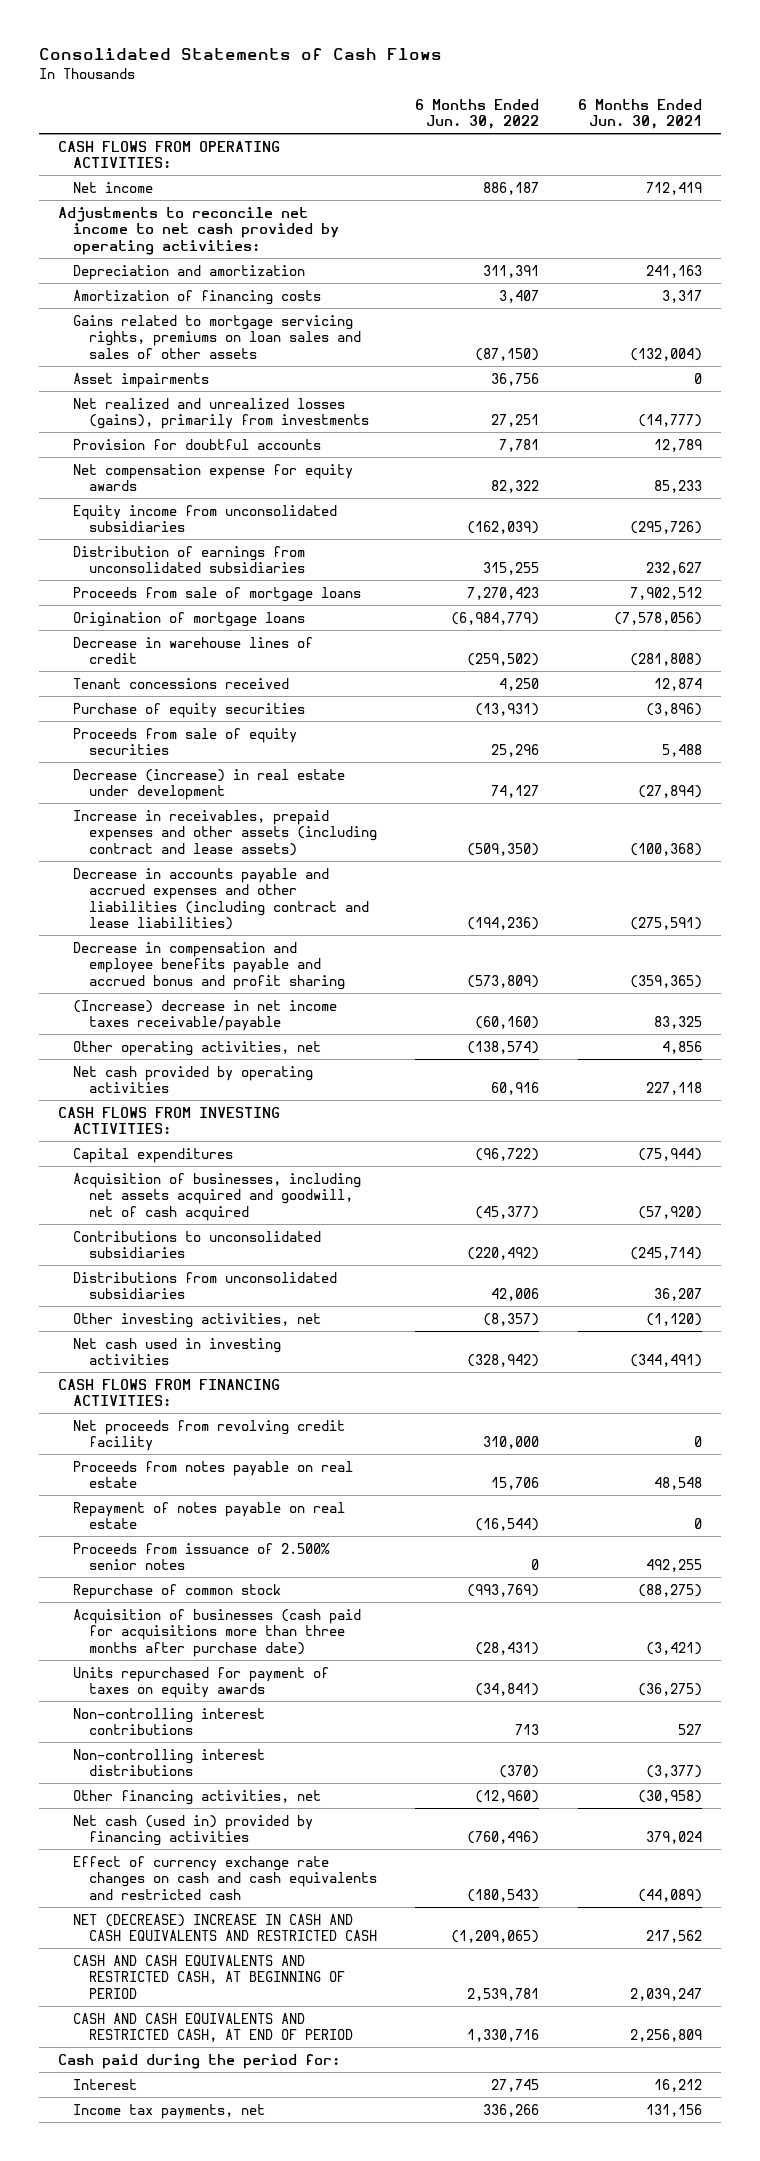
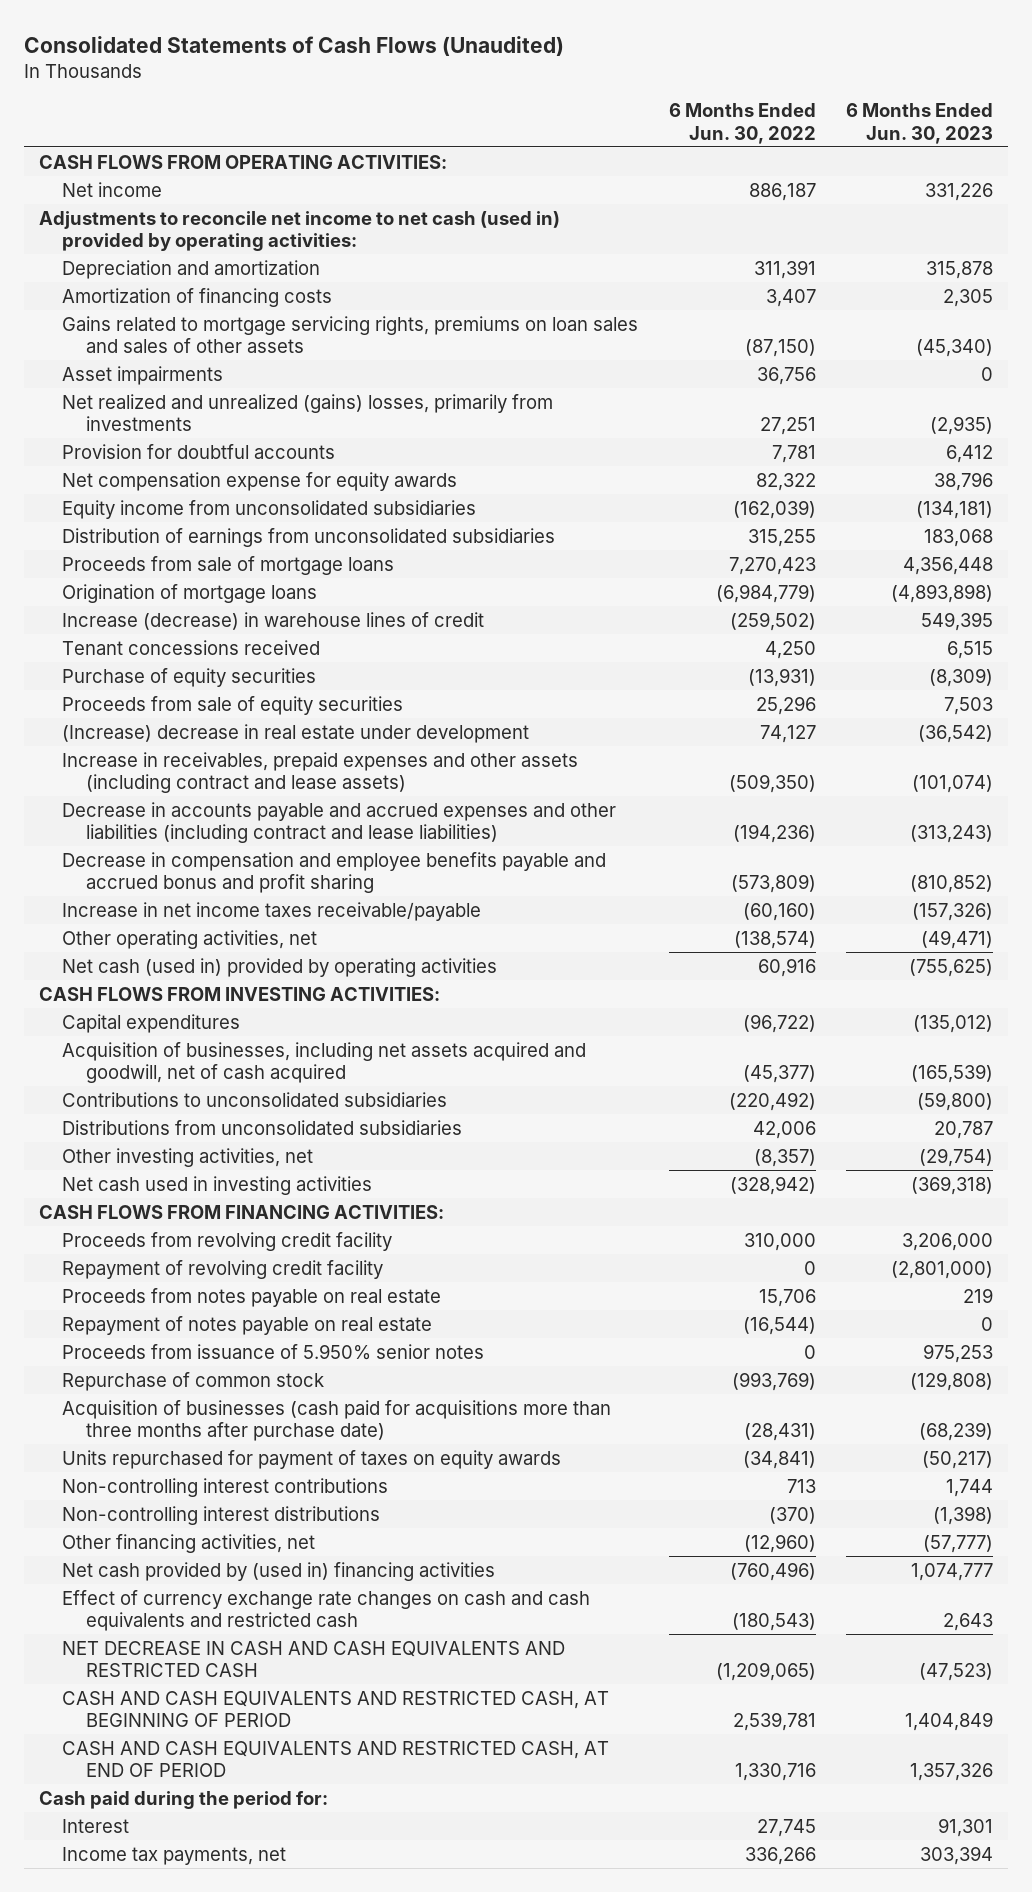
- Consolidated Statements of Cash Flows
+ Consolidated Statements of Cash Flows (Unaudited)
- | 6 Months Ended Jun. 30, 2022 | 6 Months Ended Jun. 30, 2021
+ | 6 Months Ended Jun. 30, 2022 | 6 Months Ended Jun. 30, 2023
- Adjustments to reconcile net income to net cash provided by operating activities:
+ Adjustments to reconcile net income to net cash (used in) provided by operating activities:
- Net realized and unrealized losses (gains), primarily from investments | 27,251 | (14,777)
+ Net realized and unrealized (gains) losses, primarily from investments | 27,251 | (2,935)
- Decrease in warehouse lines of credit | (259,502) | (281,808)
+ Increase (decrease) in warehouse lines of credit | (259,502) | 549,395
- Decrease (increase) in real estate under development | 74,127 | (27,894)
+ (Increase) decrease in real estate under development | 74,127 | (36,542)
- (Increase) decrease in net income taxes receivable/payable | (60,160) | 83,325
+ Increase in net income taxes receivable/payable | (60,160) | (157,326)
- Net cash provided by operating activities | 60,916 | 227,118
+ Net cash (used in) provided by operating activities | 60,916 | (755,625)
- Net proceeds from revolving credit facility | 310,000 | 0
+ Proceeds from revolving credit facility | 310,000 | 3,206,000
+ Repayment of revolving credit facility | 0 | (2,801,000)
- Proceeds from issuance of 2.500% senior notes | 0 | 492,255
+ Proceeds from issuance of 5.950% senior notes | 0 | 975,253
- Net cash (used in) provided by financing activities | (760,496) | 379,024
+ Net cash provided by (used in) financing activities | (760,496) | 1,074,777
- NET (DECREASE) INCREASE IN CASH AND CASH EQUIVALENTS AND RESTRICTED CASH | (1,209,065) | 217,562
+ NET DECREASE IN CASH AND CASH EQUIVALENTS AND RESTRICTED CASH | (1,209,065) | (47,523)

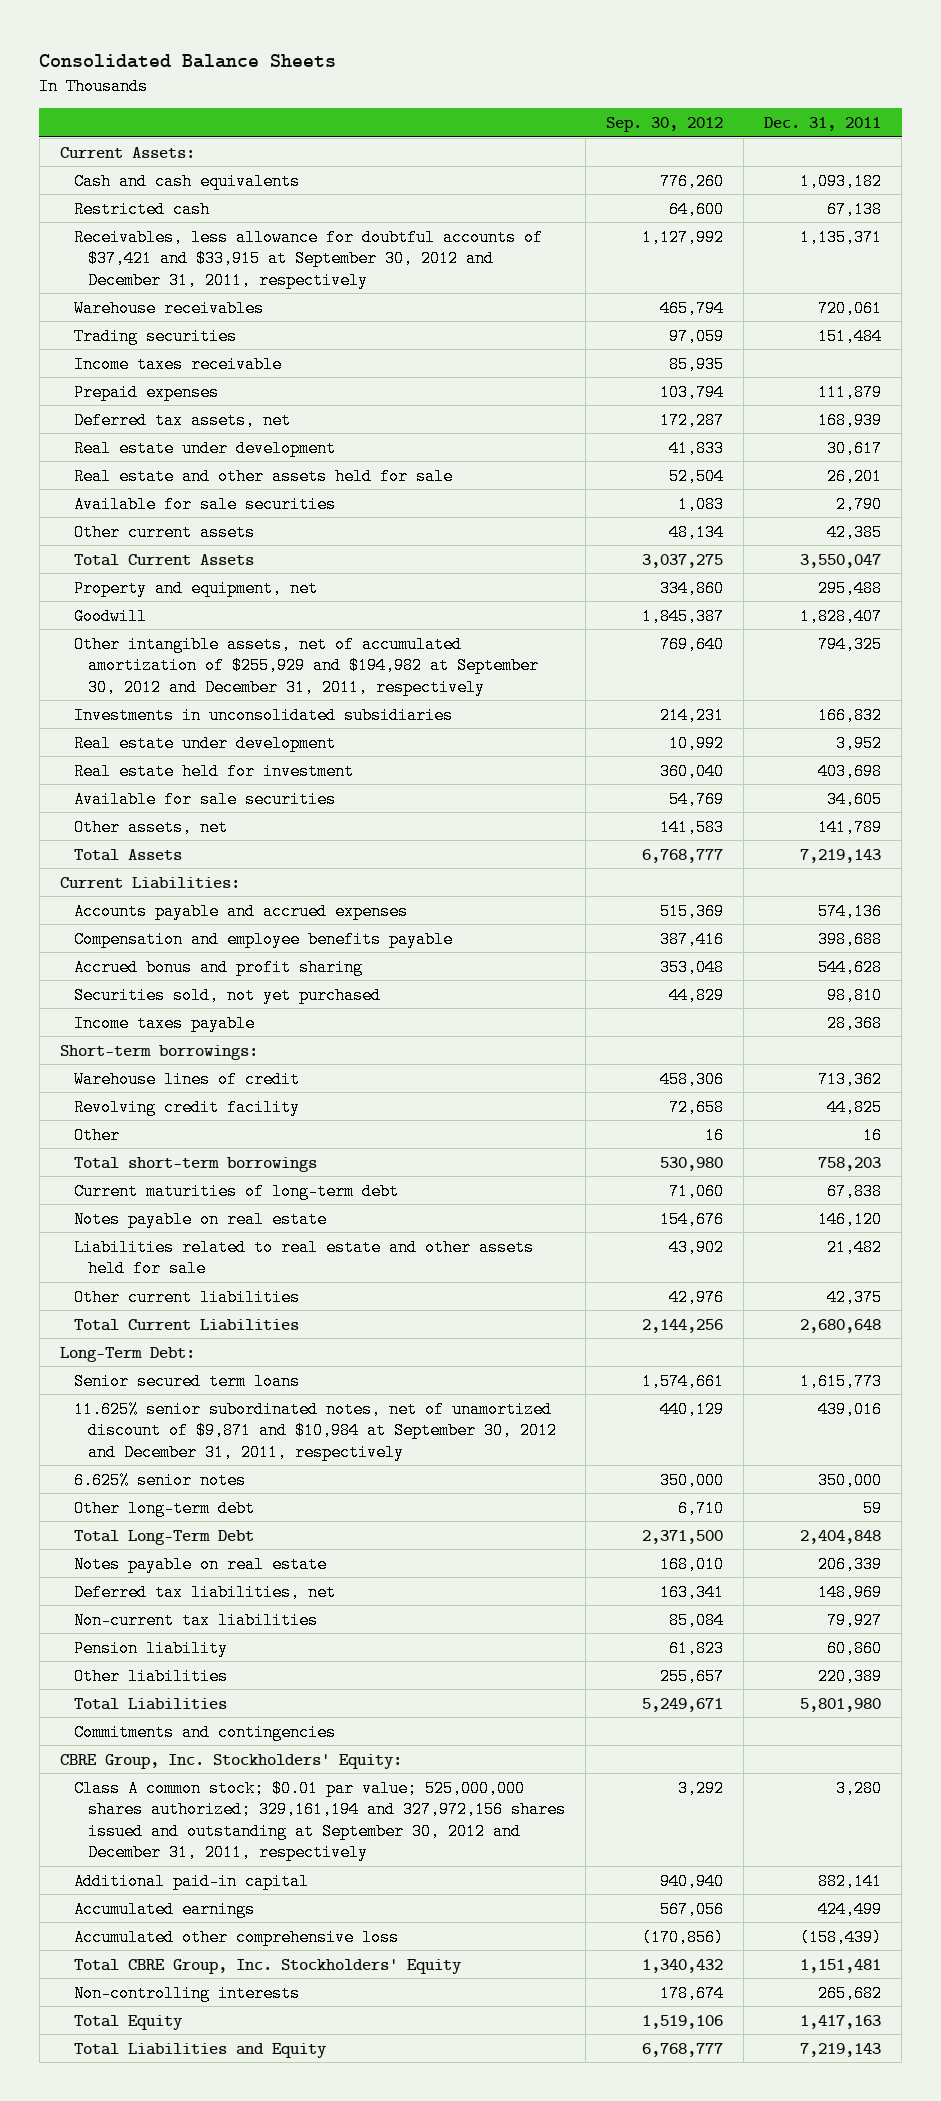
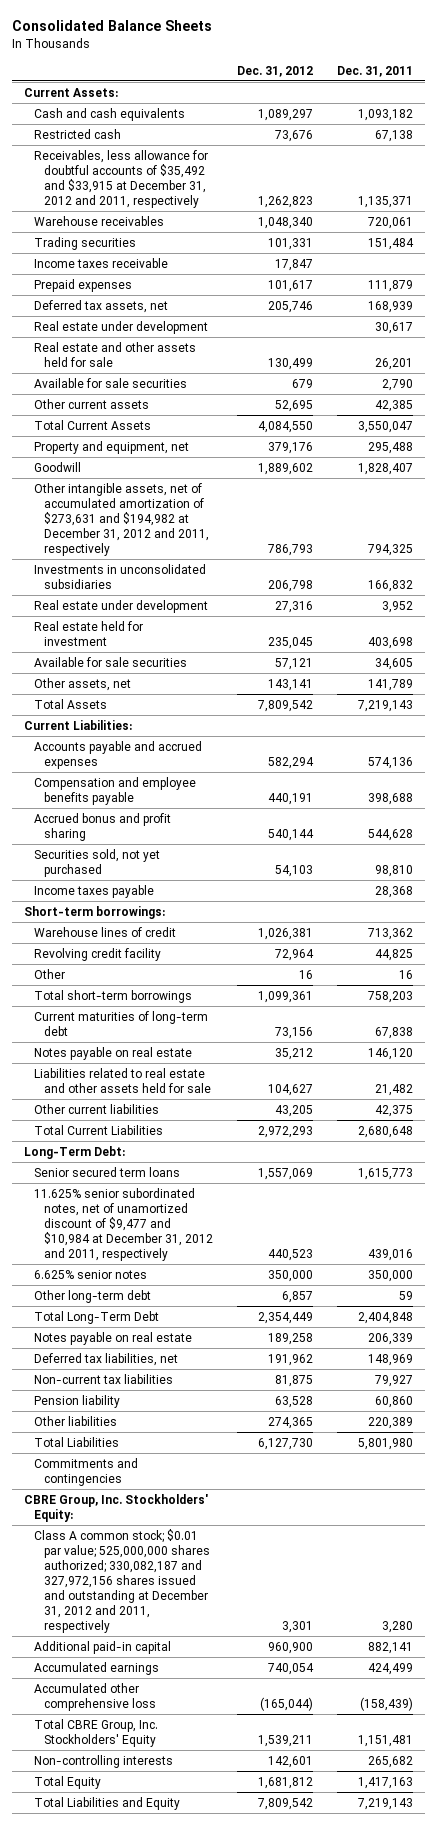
- | Sep. 30, 2012 | Dec. 31, 2011
+ | Dec. 31, 2012 | Dec. 31, 2011
- Receivables, less allowance for doubtful accounts of $37,421 and $33,915 at September 30, 2012 and December 31, 2011, respectively | 1,127,992 | 1,135,371
+ Receivables, less allowance for doubtful accounts of $35,492 and $33,915 at December 31, 2012 and 2011, respectively | 1,262,823 | 1,135,371
- Other intangible assets, net of accumulated amortization of $255,929 and $194,982 at September 30, 2012 and December 31, 2011, respectively | 769,640 | 794,325
+ Other intangible assets, net of accumulated amortization of $273,631 and $194,982 at December 31, 2012 and 2011, respectively | 786,793 | 794,325
- 11.625% senior subordinated notes, net of unamortized discount of $9,871 and $10,984 at September 30, 2012 and December 31, 2011, respectively | 440,129 | 439,016
+ 11.625% senior subordinated notes, net of unamortized discount of $9,477 and $10,984 at December 31, 2012 and 2011, respectively | 440,523 | 439,016
- Class A common stock; $0.01 par value; 525,000,000 shares authorized; 329,161,194 and 327,972,156 shares issued and outstanding at September 30, 2012 and December 31, 2011, respectively | 3,292 | 3,280
+ Class A common stock; $0.01 par value; 525,000,000 shares authorized; 330,082,187 and 327,972,156 shares issued and outstanding at December 31, 2012 and 2011, respectively | 3,301 | 3,280

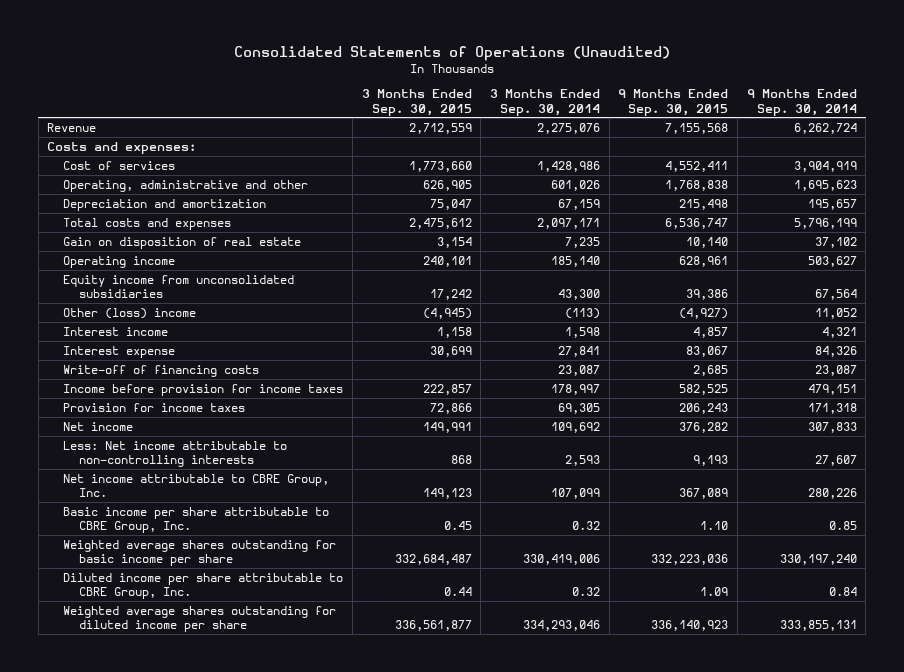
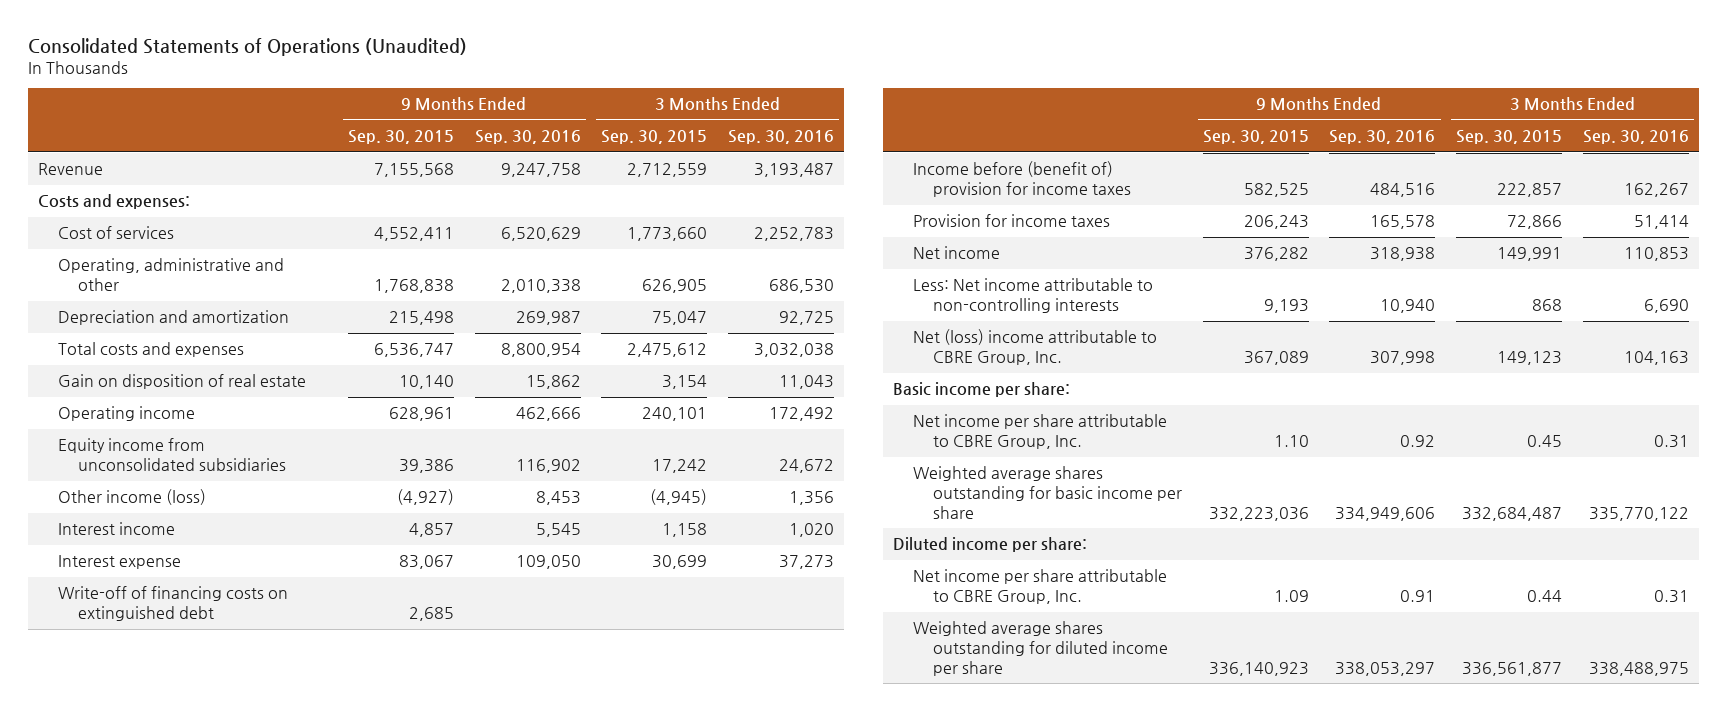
- | 3 Months Ended Sep. 30, 2015 | 3 Months Ended Sep. 30, 2014 | 9 Months Ended Sep. 30, 2015 | 9 Months Ended Sep. 30, 2014
+ | 9 Months Ended Sep. 30, 2015 | 9 Months Ended Sep. 30, 2016 | 3 Months Ended Sep. 30, 2015 | 3 Months Ended Sep. 30, 2016
- Other (loss) income | (4,945) | (113) | (4,927) | 11,052
+ Other income (loss) | (4,927) | 8,453 | (4,945) | 1,356
- Write-off of financing costs | | 23,087 | 2,685 | 23,087
- Income before provision for income taxes | 222,857 | 178,997 | 582,525 | 479,151
+ Write-off of financing costs on extinguished debt | 2,685 | | |
+ Income before (benefit of) provision for income taxes | 582,525 | 484,516 | 222,857 | 162,267
- Net income attributable to CBRE Group, Inc. | 149,123 | 107,099 | 367,089 | 280,226
- Basic income per share attributable to CBRE Group, Inc. | 0.45 | 0.32 | 1.10 | 0.85
+ Net (loss) income attributable to CBRE Group, Inc. | 367,089 | 307,998 | 149,123 | 104,163
+ Basic income per share:
+ Net income per share attributable to CBRE Group, Inc. | 1.10 | 0.92 | 0.45 | 0.31
- Diluted income per share attributable to CBRE Group, Inc. | 0.44 | 0.32 | 1.09 | 0.84
+ Diluted income per share:
+ Net income per share attributable to CBRE Group, Inc. | 1.09 | 0.91 | 0.44 | 0.31

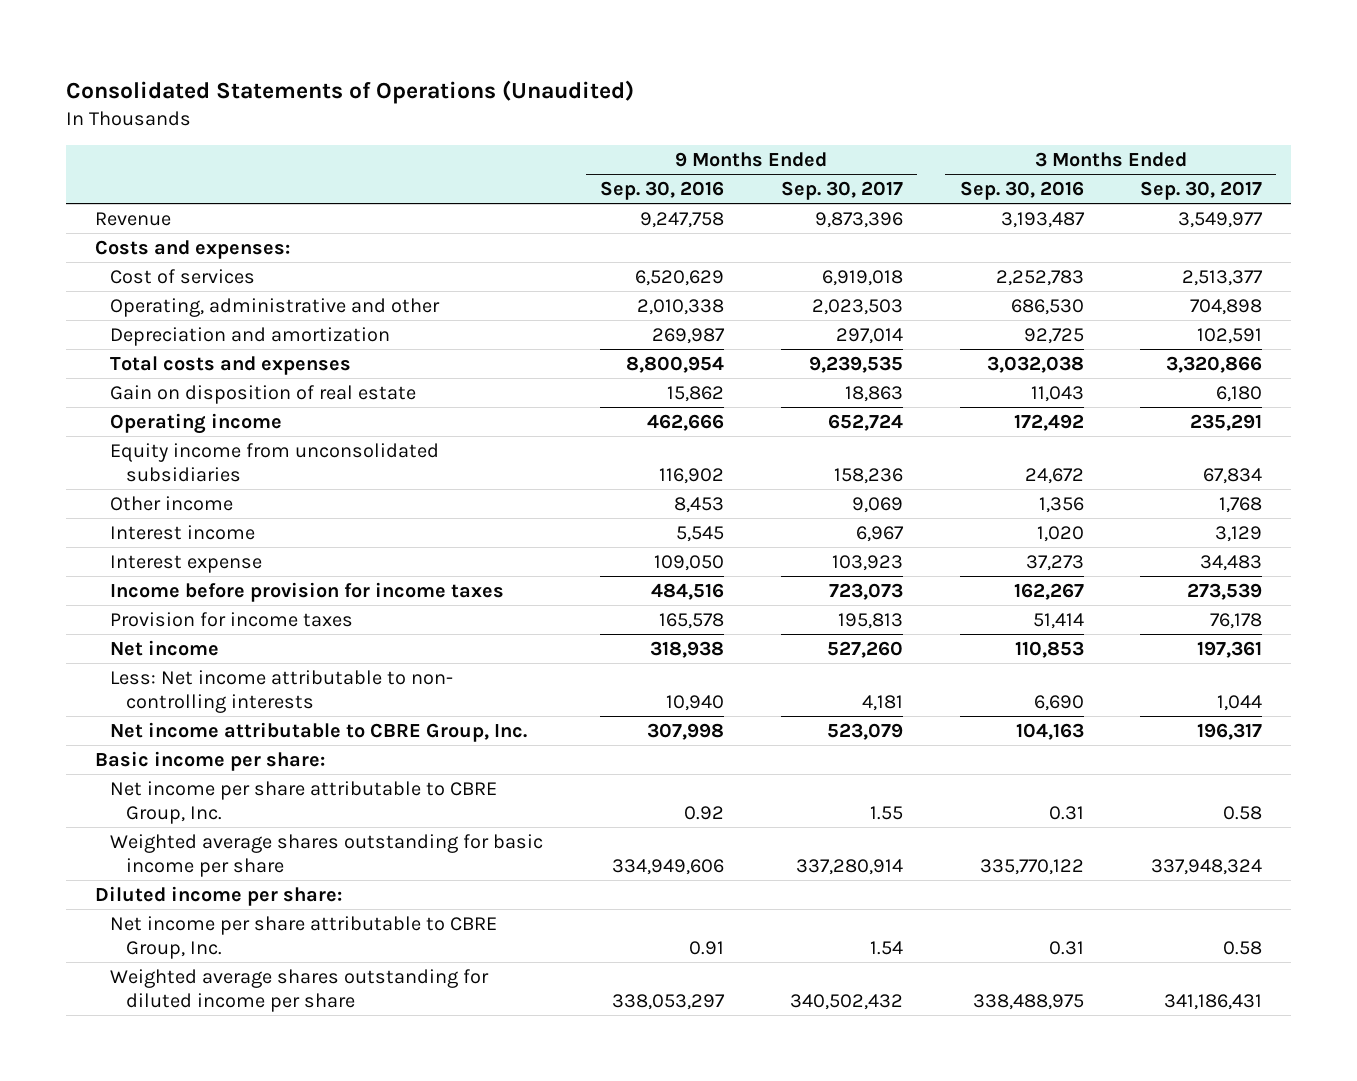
- | 9 Months Ended Sep. 30, 2015 | 9 Months Ended Sep. 30, 2016 | 3 Months Ended Sep. 30, 2015 | 3 Months Ended Sep. 30, 2016
+ | 9 Months Ended Sep. 30, 2016 | 9 Months Ended Sep. 30, 2017 | 3 Months Ended Sep. 30, 2016 | 3 Months Ended Sep. 30, 2017
- Other income (loss) | (4,927) | 8,453 | (4,945) | 1,356
+ Other income | 8,453 | 9,069 | 1,356 | 1,768
- Write-off of financing costs on extinguished debt | 2,685 | | |
- Income before (benefit of) provision for income taxes | 582,525 | 484,516 | 222,857 | 162,267
+ Income before provision for income taxes | 484,516 | 723,073 | 162,267 | 273,539
- Less: Net income attributable to non-controlling interests | 9,193 | 10,940 | 868 | 6,690
- Net (loss) income attributable to CBRE Group, Inc. | 367,089 | 307,998 | 149,123 | 104,163
+ Less: Net income attributable to non- controlling interests | 10,940 | 4,181 | 6,690 | 1,044
+ Net income attributable to CBRE Group, Inc. | 307,998 | 523,079 | 104,163 | 196,317

